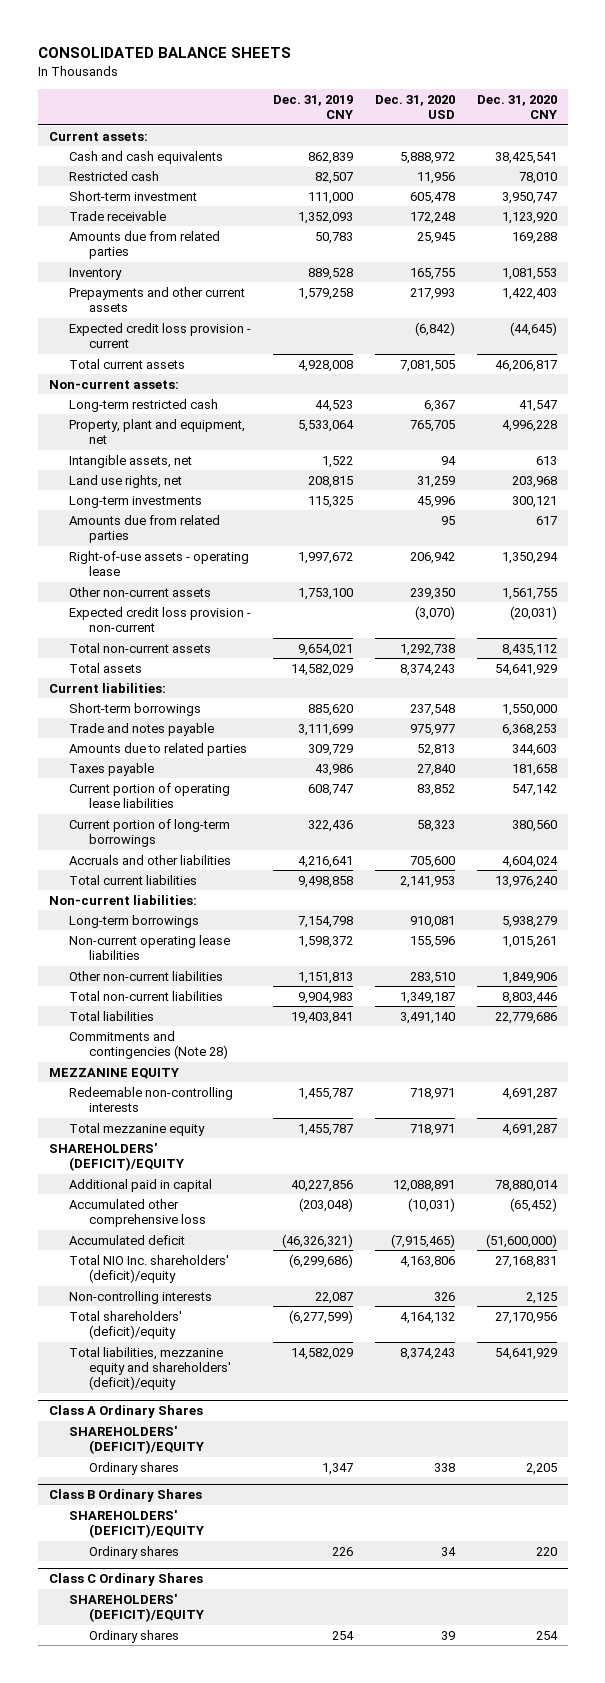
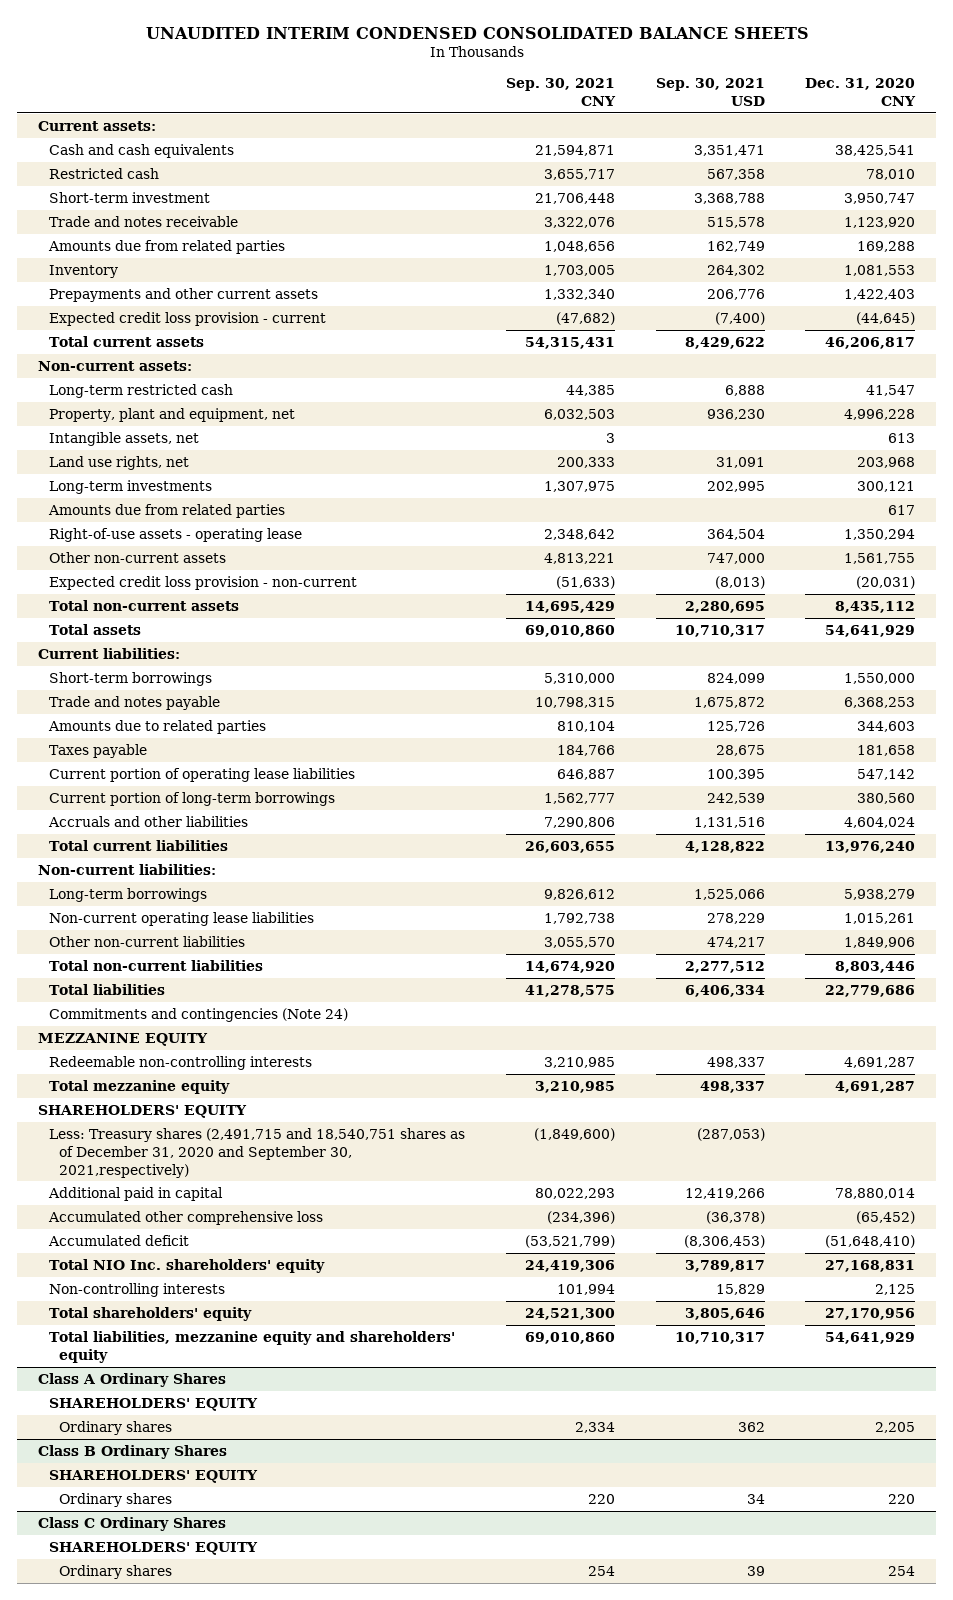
- CONSOLIDATED BALANCE SHEETS
+ UNAUDITED INTERIM CONDENSED CONSOLIDATED BALANCE SHEETS
- | Dec. 31, 2019 CNY | Dec. 31, 2020 USD | Dec. 31, 2020 CNY
+ | Sep. 30, 2021 CNY | Sep. 30, 2021 USD | Dec. 31, 2020 CNY
- Trade receivable | 1,352,093 | 172,248 | 1,123,920
+ Trade and notes receivable | 3,322,076 | 515,578 | 1,123,920
- Commitments and contingencies (Note 28)
+ Commitments and contingencies (Note 24)
- SHAREHOLDERS' (DEFICIT)/EQUITY
+ SHAREHOLDERS' EQUITY
+ Less: Treasury shares (2,491,715 and 18,540,751 shares as of December 31, 2020 and September 30, 2021,respectively) | (1,849,600) | (287,053) |
- Accumulated deficit | (46,326,321) | (7,915,465) | (51,600,000)
- Total NIO Inc. shareholders' (deficit)/equity | (6,299,686) | 4,163,806 | 27,168,831
+ Accumulated deficit | (53,521,799) | (8,306,453) | (51,648,410)
+ Total NIO Inc. shareholders' equity | 24,419,306 | 3,789,817 | 27,168,831
- Total shareholders' (deficit)/equity | (6,277,599) | 4,164,132 | 27,170,956
- Total liabilities, mezzanine equity and shareholders' (deficit)/equity | 14,582,029 | 8,374,243 | 54,641,929
+ Total shareholders' equity | 24,521,300 | 3,805,646 | 27,170,956
+ Total liabilities, mezzanine equity and shareholders' equity | 69,010,860 | 10,710,317 | 54,641,929
@ Class A Ordinary Shares
- SHAREHOLDERS' (DEFICIT)/EQUITY
+ SHAREHOLDERS' EQUITY
@ Class B Ordinary Shares
- SHAREHOLDERS' (DEFICIT)/EQUITY
+ SHAREHOLDERS' EQUITY
@ Class C Ordinary Shares
- SHAREHOLDERS' (DEFICIT)/EQUITY
+ SHAREHOLDERS' EQUITY

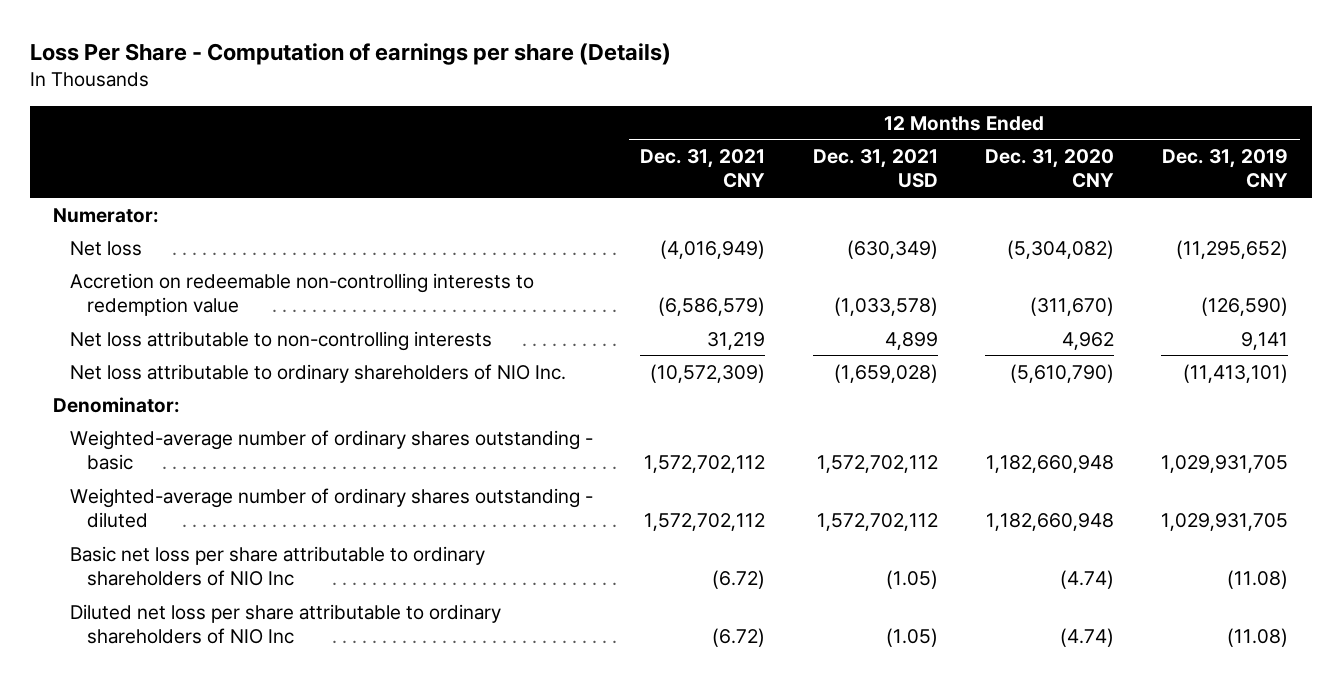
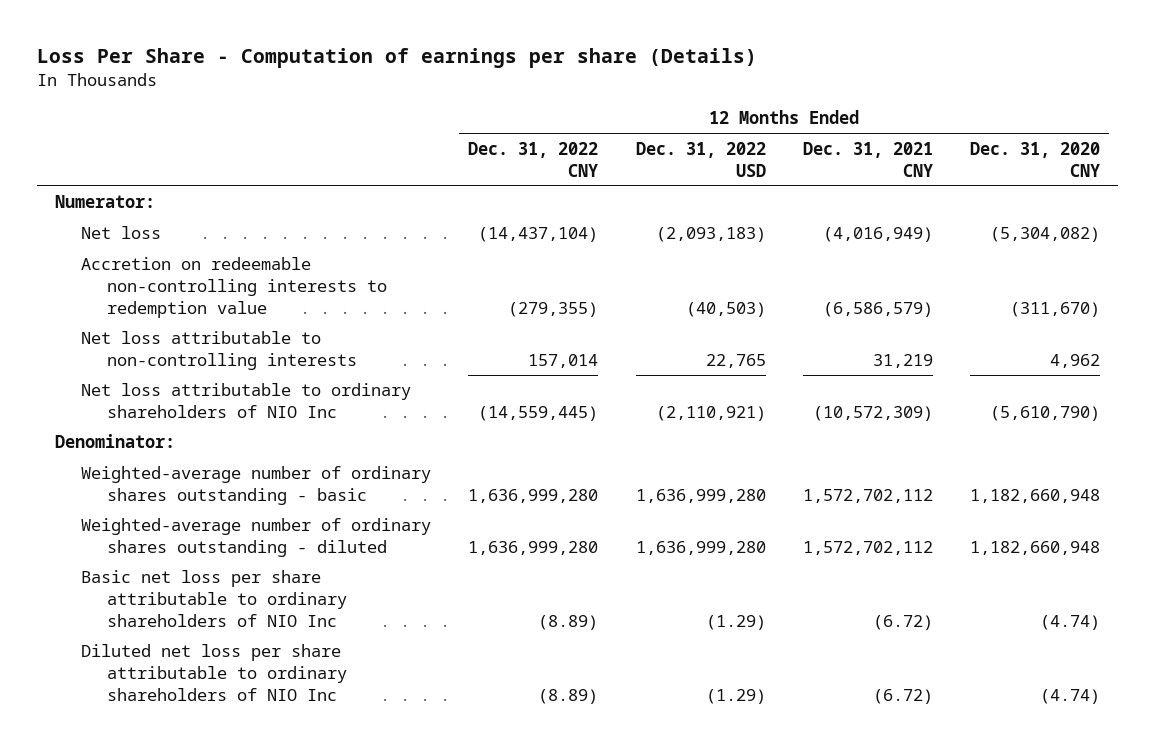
- | 12 Months Ended Dec. 31, 2021 CNY | 12 Months Ended Dec. 31, 2021 USD | 12 Months Ended Dec. 31, 2020 CNY | 12 Months Ended Dec. 31, 2019 CNY
+ | 12 Months Ended Dec. 31, 2022 CNY | 12 Months Ended Dec. 31, 2022 USD | 12 Months Ended Dec. 31, 2021 CNY | 12 Months Ended Dec. 31, 2020 CNY
- Net loss attributable to ordinary shareholders of NIO Inc. | (10,572,309) | (1,659,028) | (5,610,790) | (11,413,101)
+ Net loss attributable to ordinary shareholders of NIO Inc | (14,559,445) | (2,110,921) | (10,572,309) | (5,610,790)

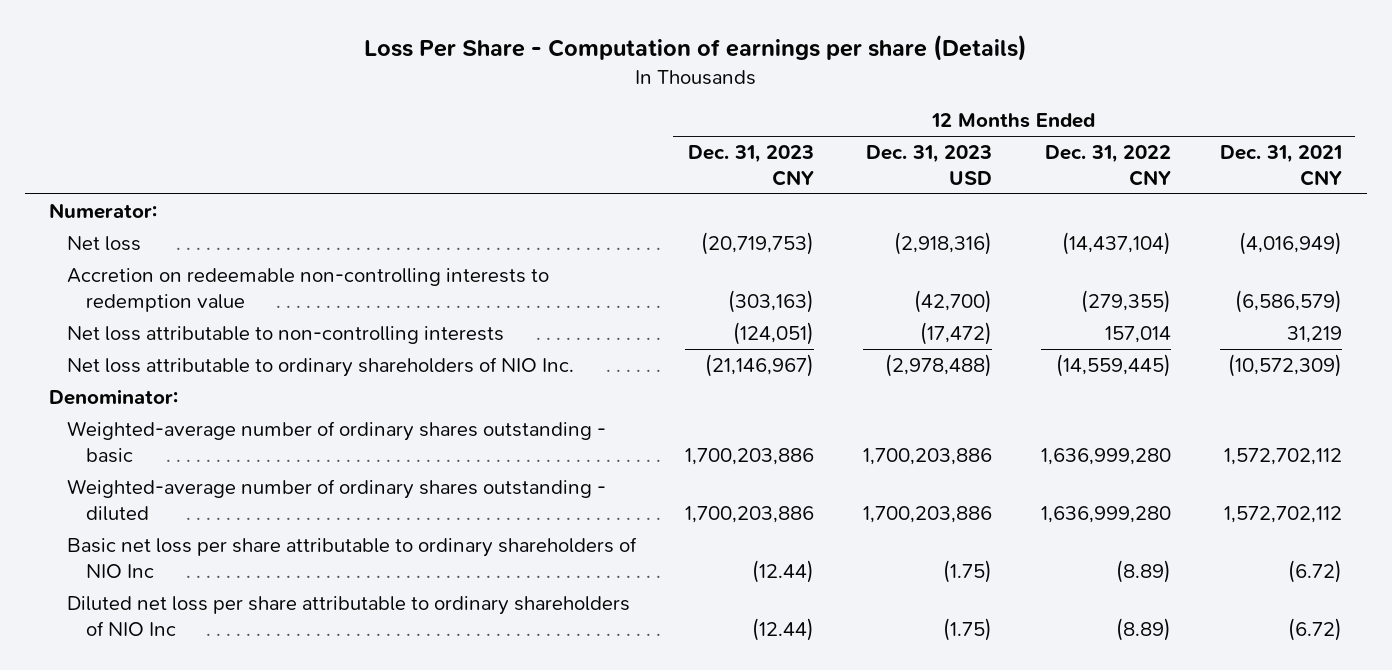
- | 12 Months Ended Dec. 31, 2022 CNY | 12 Months Ended Dec. 31, 2022 USD | 12 Months Ended Dec. 31, 2021 CNY | 12 Months Ended Dec. 31, 2020 CNY
+ | 12 Months Ended Dec. 31, 2023 CNY | 12 Months Ended Dec. 31, 2023 USD | 12 Months Ended Dec. 31, 2022 CNY | 12 Months Ended Dec. 31, 2021 CNY
- Net loss attributable to ordinary shareholders of NIO Inc | (14,559,445) | (2,110,921) | (10,572,309) | (5,610,790)
+ Net loss attributable to ordinary shareholders of NIO Inc. | (21,146,967) | (2,978,488) | (14,559,445) | (10,572,309)

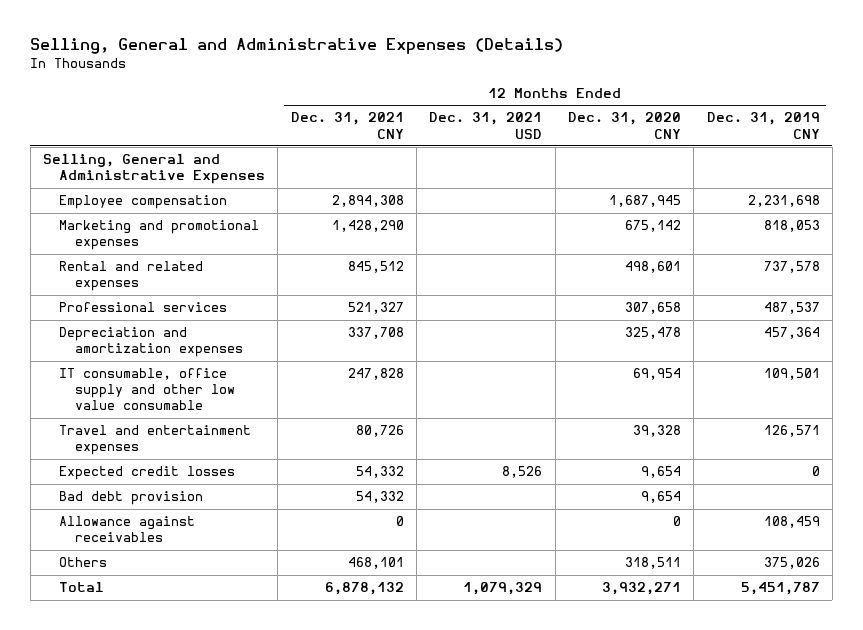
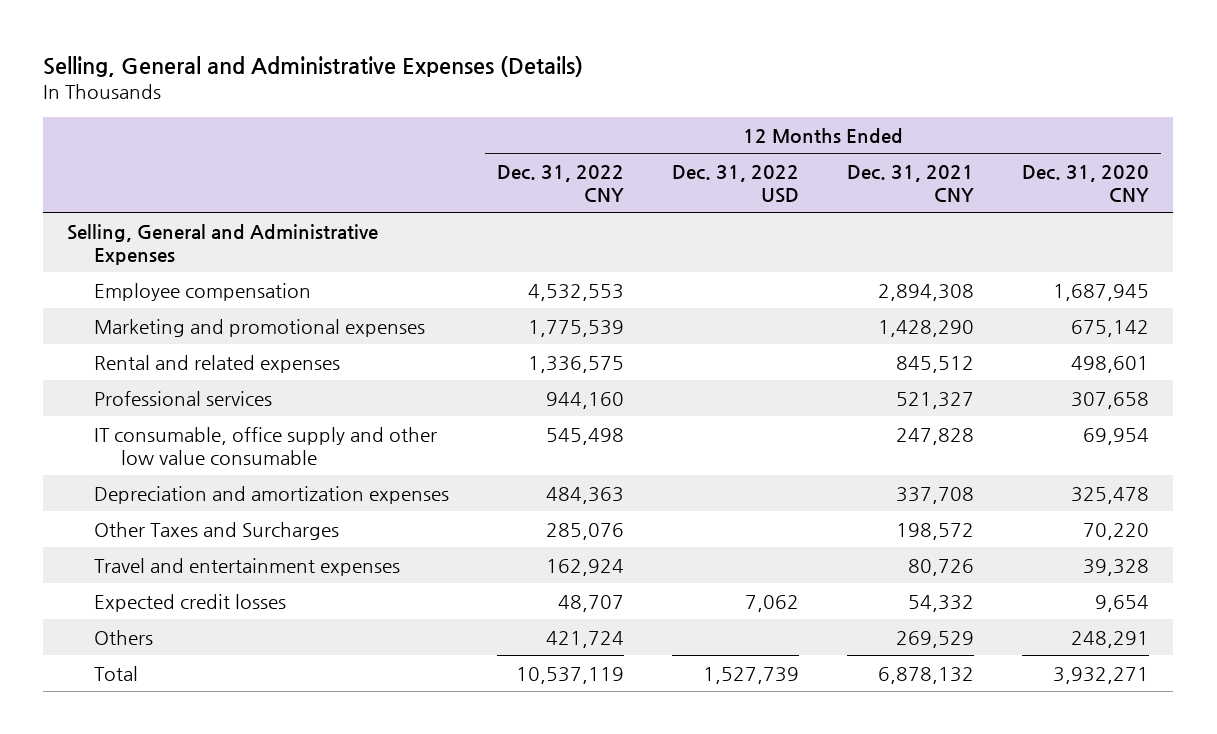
- | 12 Months Ended Dec. 31, 2021 CNY | 12 Months Ended Dec. 31, 2021 USD | 12 Months Ended Dec. 31, 2020 CNY | 12 Months Ended Dec. 31, 2019 CNY
+ | 12 Months Ended Dec. 31, 2022 CNY | 12 Months Ended Dec. 31, 2022 USD | 12 Months Ended Dec. 31, 2021 CNY | 12 Months Ended Dec. 31, 2020 CNY
moved down: Depreciation and amortization expenses | 484,363 | | 337,708 | 325,478
+ Other Taxes and Surcharges | 285,076 | | 198,572 | 70,220
- Bad debt provision | 54,332 | | 9,654 |
- Allowance against receivables | 0 | | 0 | 108,459
- Others | 468,101 | | 318,511 | 375,026
+ Others | 421,724 | | 269,529 | 248,291

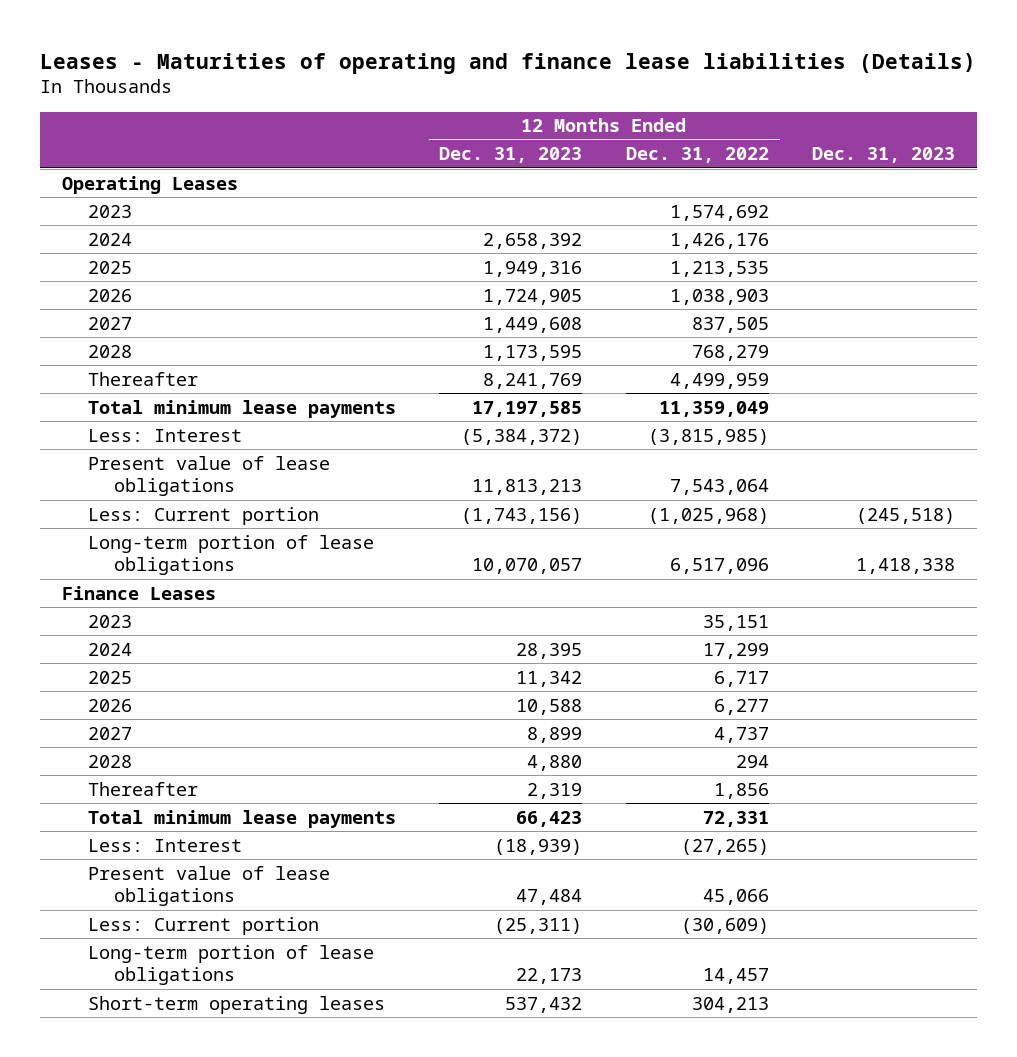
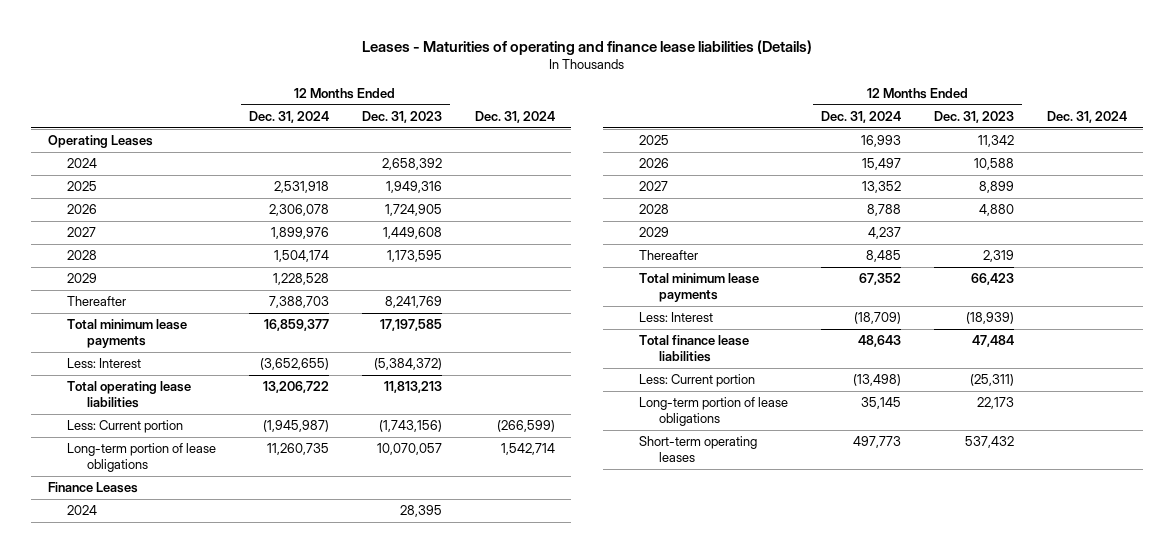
- | 12 Months Ended Dec. 31, 2023 | 12 Months Ended Dec. 31, 2022 | Dec. 31, 2023
+ | 12 Months Ended Dec. 31, 2024 | 12 Months Ended Dec. 31, 2023 | Dec. 31, 2024
- 2023 | | 1,574,692 |
+ 2029 | 1,228,528 | |
- Present value of lease obligations | 11,813,213 | 7,543,064 |
+ Total operating lease liabilities | 13,206,722 | 11,813,213 |
- 2023 | | 35,151 |
+ 2029 | 4,237 | |
- Present value of lease obligations | 47,484 | 45,066 |
+ Total finance lease liabilities | 48,643 | 47,484 |

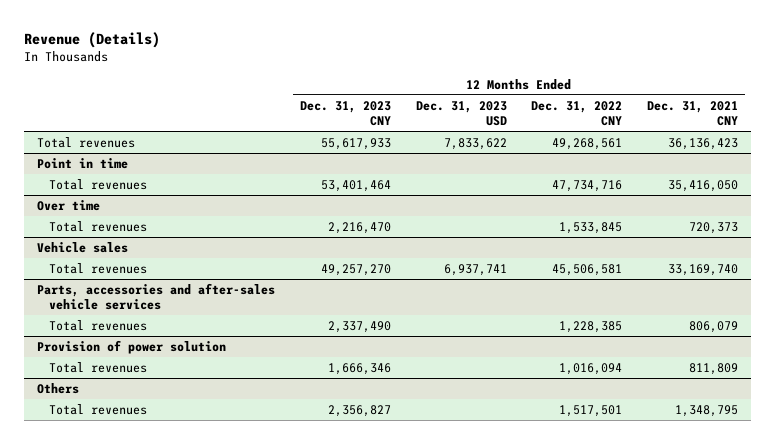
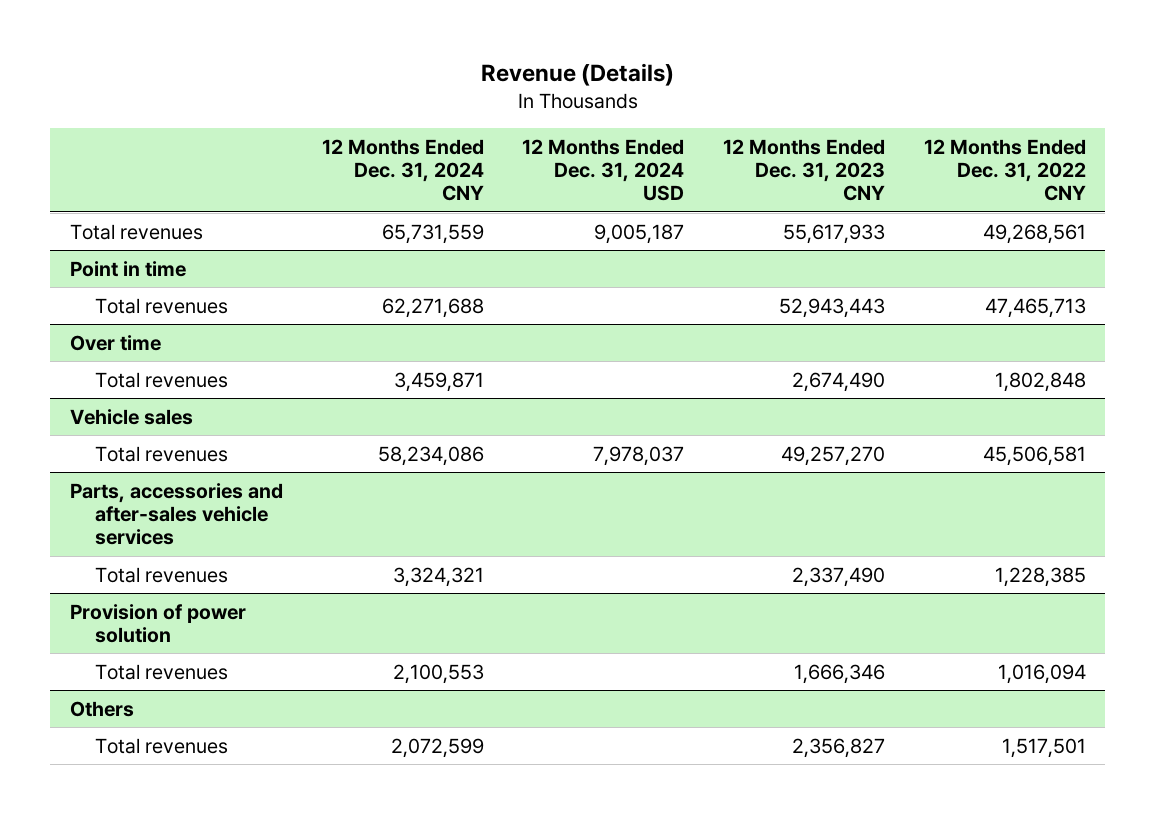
- | 12 Months Ended Dec. 31, 2023 CNY | 12 Months Ended Dec. 31, 2023 USD | 12 Months Ended Dec. 31, 2022 CNY | 12 Months Ended Dec. 31, 2021 CNY
+ | 12 Months Ended Dec. 31, 2024 CNY | 12 Months Ended Dec. 31, 2024 USD | 12 Months Ended Dec. 31, 2023 CNY | 12 Months Ended Dec. 31, 2022 CNY
@ Point in time
- Total revenues | 53,401,464 | | 47,734,716 | 35,416,050
+ Total revenues | 62,271,688 | | 52,943,443 | 47,465,713
@ Over time
- Total revenues | 2,216,470 | | 1,533,845 | 720,373
+ Total revenues | 3,459,871 | | 2,674,490 | 1,802,848

